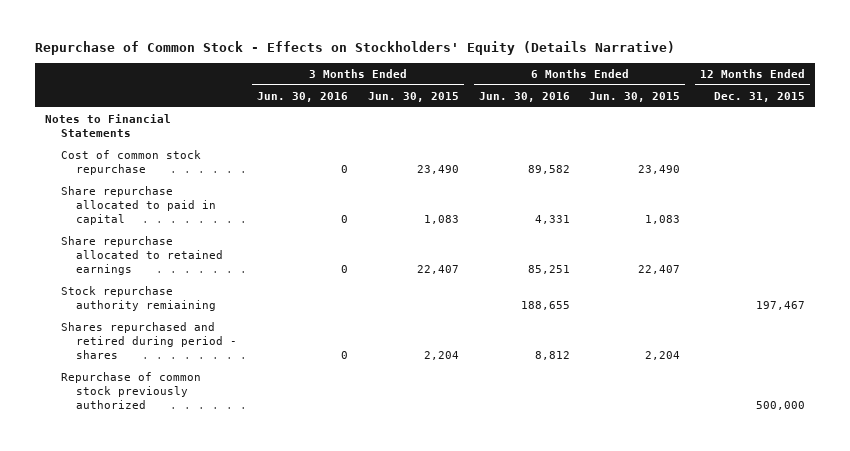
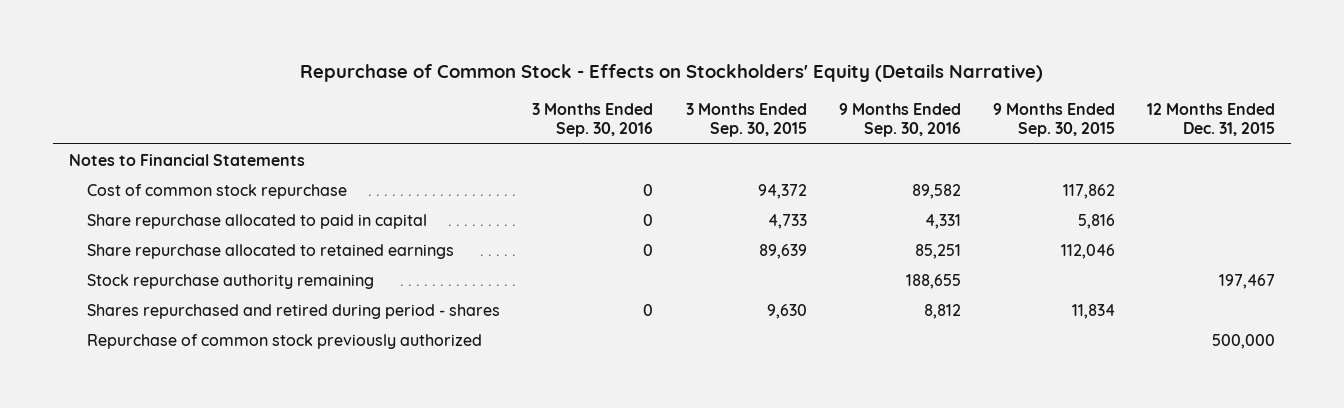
- | 3 Months Ended Jun. 30, 2016 | 3 Months Ended Jun. 30, 2015 | 6 Months Ended Jun. 30, 2016 | 6 Months Ended Jun. 30, 2015 | 12 Months Ended Dec. 31, 2015
+ | 3 Months Ended Sep. 30, 2016 | 3 Months Ended Sep. 30, 2015 | 9 Months Ended Sep. 30, 2016 | 9 Months Ended Sep. 30, 2015 | 12 Months Ended Dec. 31, 2015
- Stock repurchase authority remiaining | | | 188,655 | | 197,467
+ Stock repurchase authority remaining | | | 188,655 | | 197,467

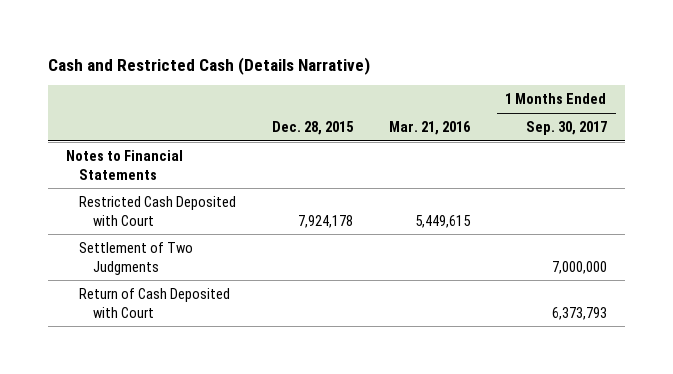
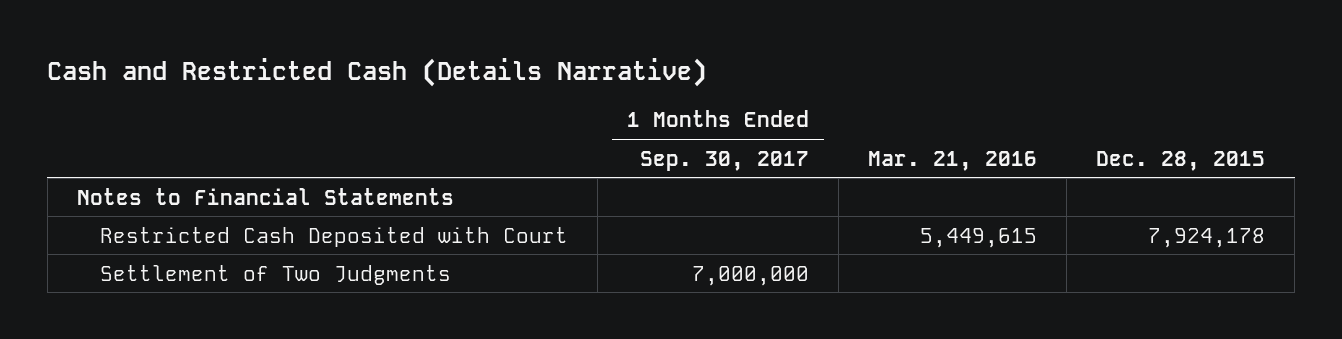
- | Dec. 28, 2015 | Mar. 21, 2016 | 1 Months Ended Sep. 30, 2017
+ | 1 Months Ended Sep. 30, 2017 | Mar. 21, 2016 | Dec. 28, 2015
- Return of Cash Deposited with Court | | | 6,373,793

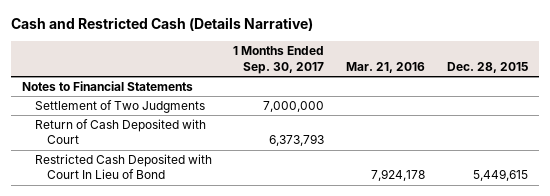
- Restricted Cash Deposited with Court | | 5,449,615 | 7,924,178
+ Return of Cash Deposited with Court | 6,373,793 | |
+ Restricted Cash Deposited with Court In Lieu of Bond | | 7,924,178 | 5,449,615

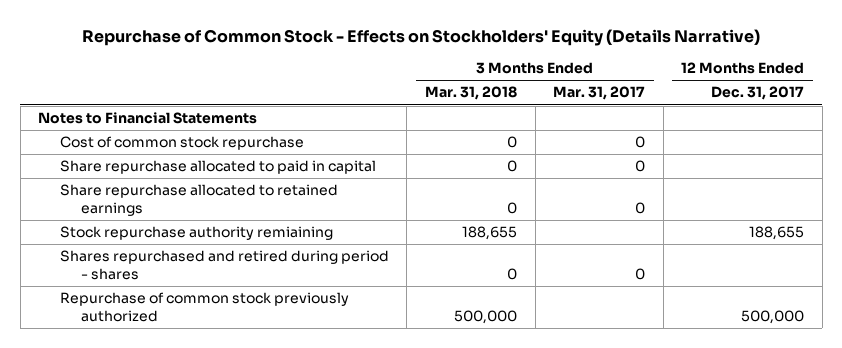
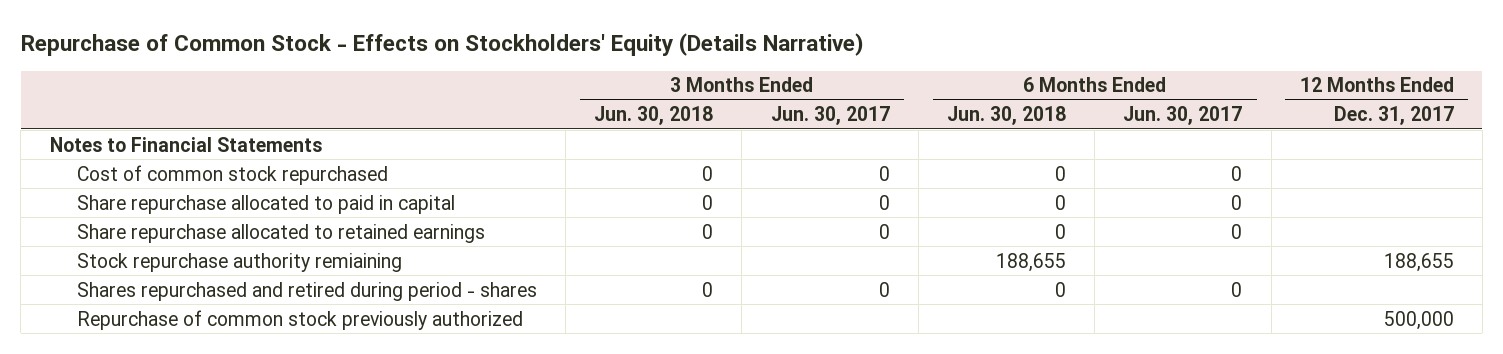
- | 3 Months Ended Mar. 31, 2018 | 3 Months Ended Mar. 31, 2017 | 12 Months Ended Dec. 31, 2017
+ | 3 Months Ended Jun. 30, 2018 | 3 Months Ended Jun. 30, 2017 | 6 Months Ended Jun. 30, 2018 | 6 Months Ended Jun. 30, 2017 | 12 Months Ended Dec. 31, 2017
- Cost of common stock repurchase | 0 | 0 |
+ Cost of common stock repurchased | 0 | 0 | 0 | 0 |

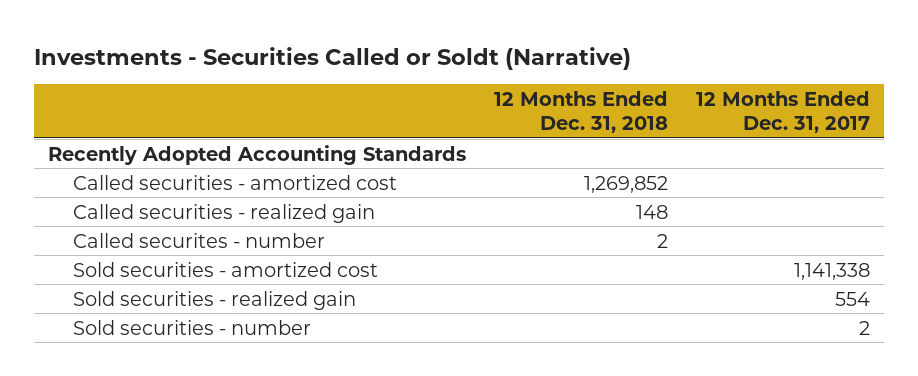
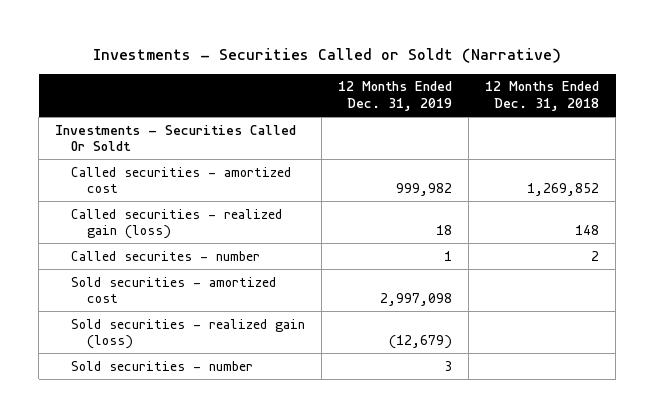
- | 12 Months Ended Dec. 31, 2018 | 12 Months Ended Dec. 31, 2017
+ | 12 Months Ended Dec. 31, 2019 | 12 Months Ended Dec. 31, 2018
- Recently Adopted Accounting Standards
+ Investments - Securities Called Or Soldt
- Called securities - realized gain | 148 |
+ Called securities - realized gain (loss) | 18 | 148
- Sold securities - realized gain | | 554
+ Sold securities - realized gain (loss) | (12,679) |

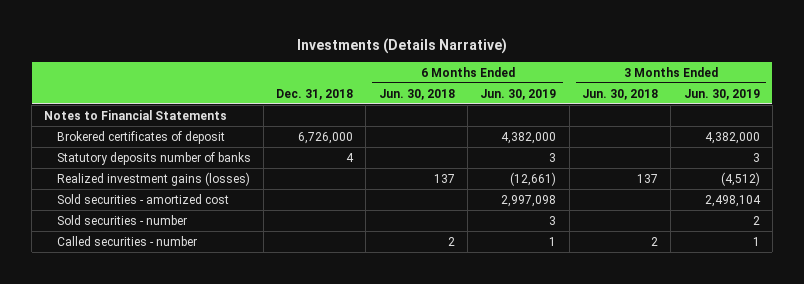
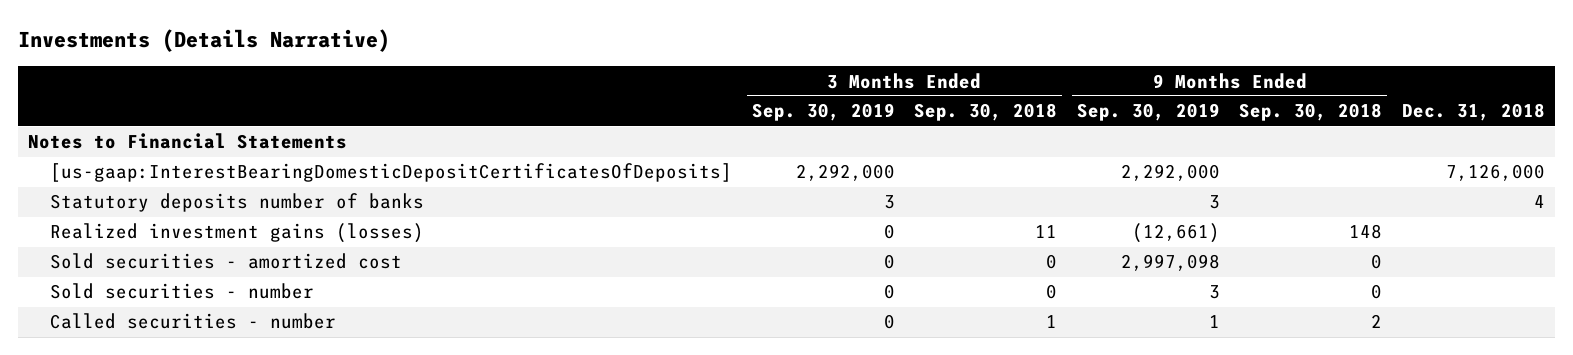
- | Dec. 31, 2018 | 6 Months Ended Jun. 30, 2018 | 6 Months Ended Jun. 30, 2019 | 3 Months Ended Jun. 30, 2018 | 3 Months Ended Jun. 30, 2019
+ | 3 Months Ended Sep. 30, 2019 | 3 Months Ended Sep. 30, 2018 | 9 Months Ended Sep. 30, 2019 | 9 Months Ended Sep. 30, 2018 | Dec. 31, 2018
- Brokered certificates of deposit | 6,726,000 | | 4,382,000 | | 4,382,000
+ [us-gaap:InterestBearingDomesticDepositCertificatesOfDeposits] | 2,292,000 | | 2,292,000 | | 7,126,000

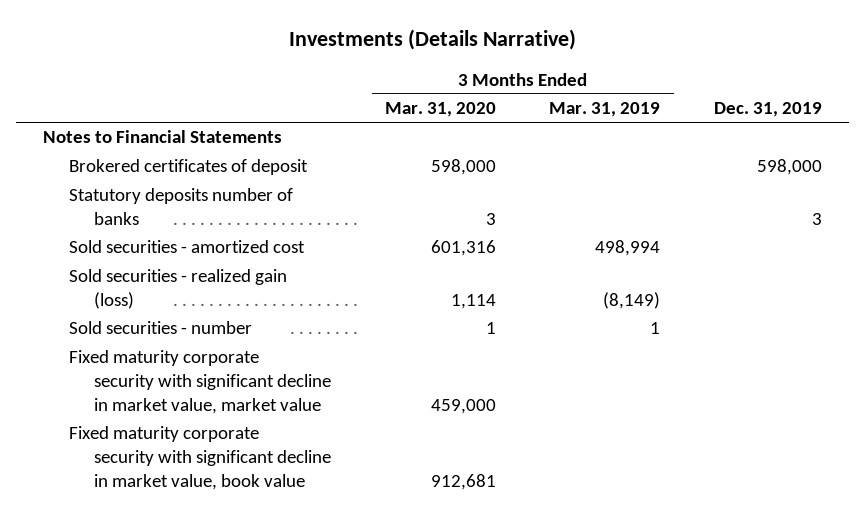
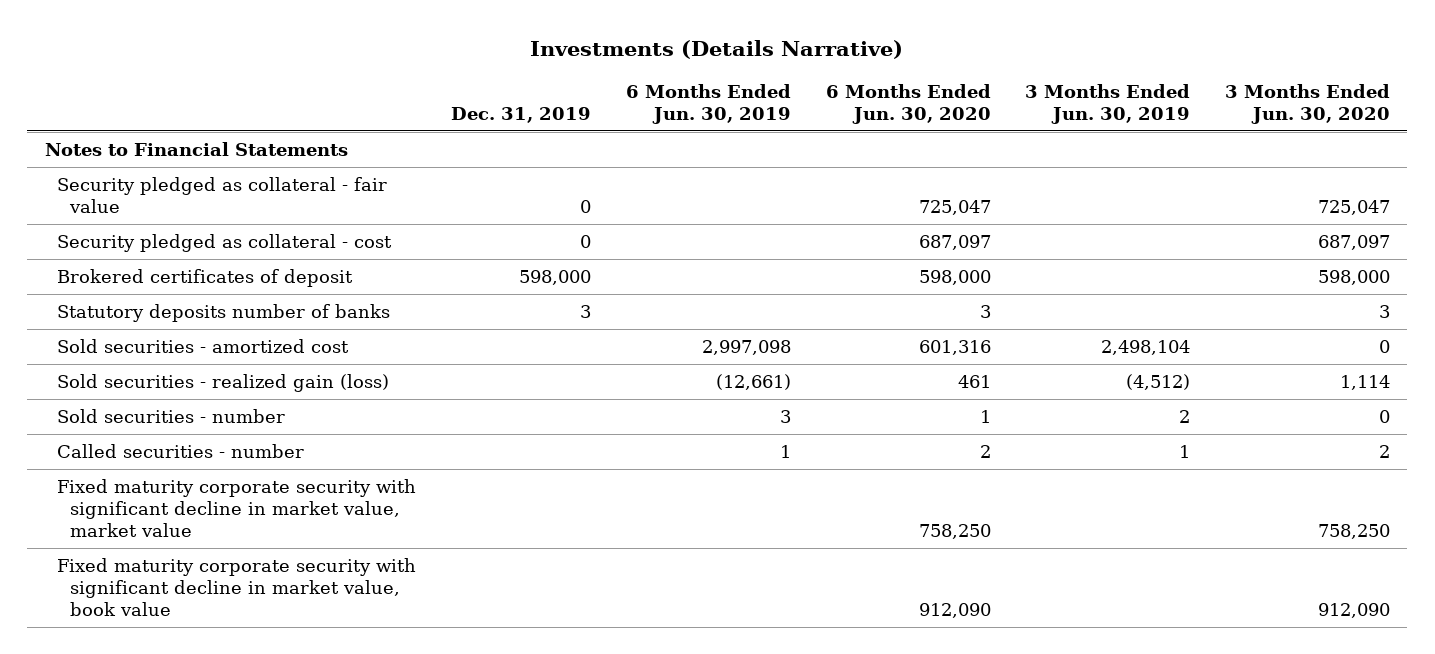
- | 3 Months Ended Mar. 31, 2020 | 3 Months Ended Mar. 31, 2019 | Dec. 31, 2019
+ | Dec. 31, 2019 | 6 Months Ended Jun. 30, 2019 | 6 Months Ended Jun. 30, 2020 | 3 Months Ended Jun. 30, 2019 | 3 Months Ended Jun. 30, 2020
+ Security pledged as collateral - fair value | 0 | | 725,047 | | 725,047
+ Security pledged as collateral - cost | 0 | | 687,097 | | 687,097
+ Called securities - number | | 1 | 2 | 1 | 2

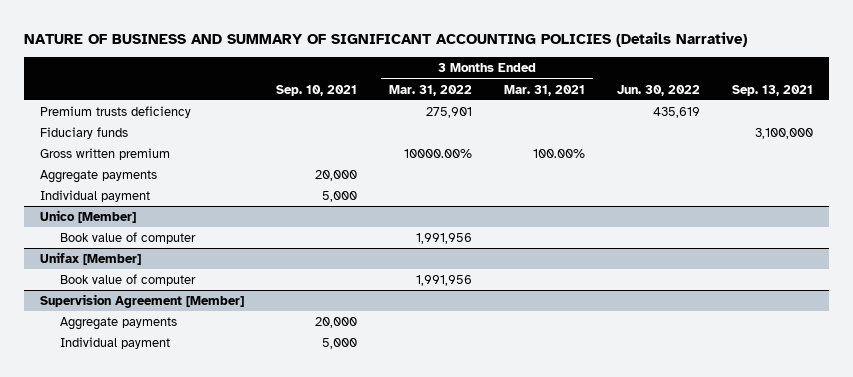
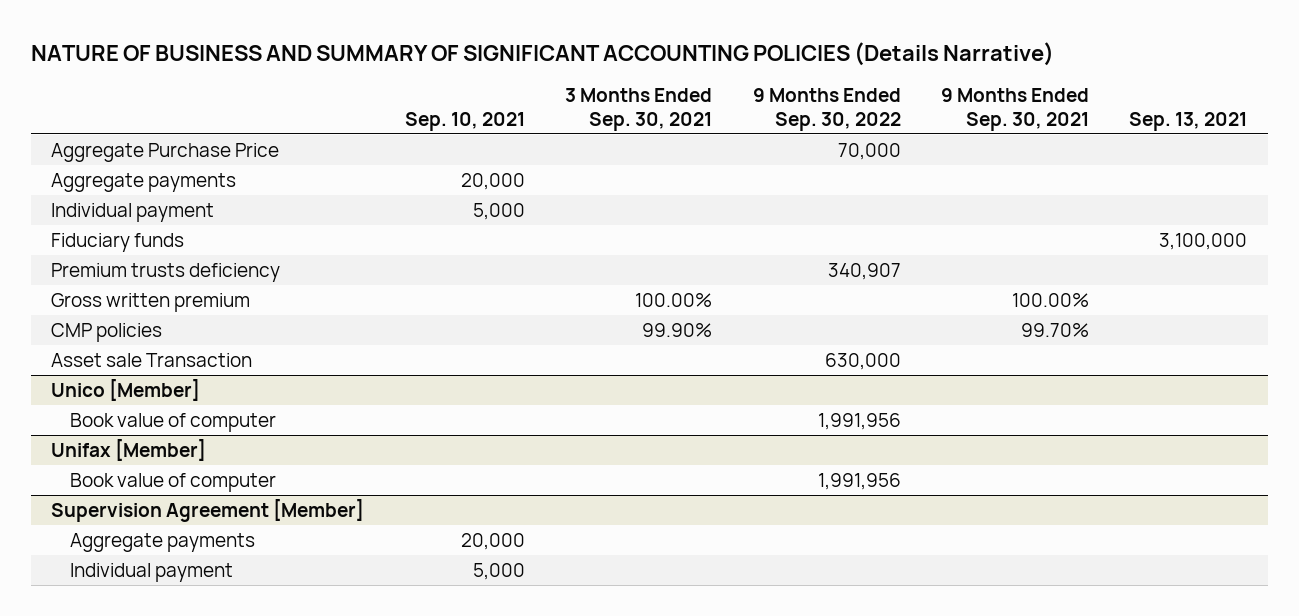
- | Sep. 10, 2021 | 3 Months Ended Mar. 31, 2022 | 3 Months Ended Mar. 31, 2021 | Jun. 30, 2022 | Sep. 13, 2021
+ | Sep. 10, 2021 | 3 Months Ended Sep. 30, 2021 | 9 Months Ended Sep. 30, 2022 | 9 Months Ended Sep. 30, 2021 | Sep. 13, 2021
+ Aggregate Purchase Price | | | 70,000 | |
moved down: Fiduciary funds | | | | | 3,100,000
moved down: Premium trusts deficiency | | | 340,907 | |
moved down: Gross written premium | | 100.00% | | 100.00% |
+ CMP policies | | 99.90% | | 99.70% |
+ Asset sale Transaction | | | 630,000 | |

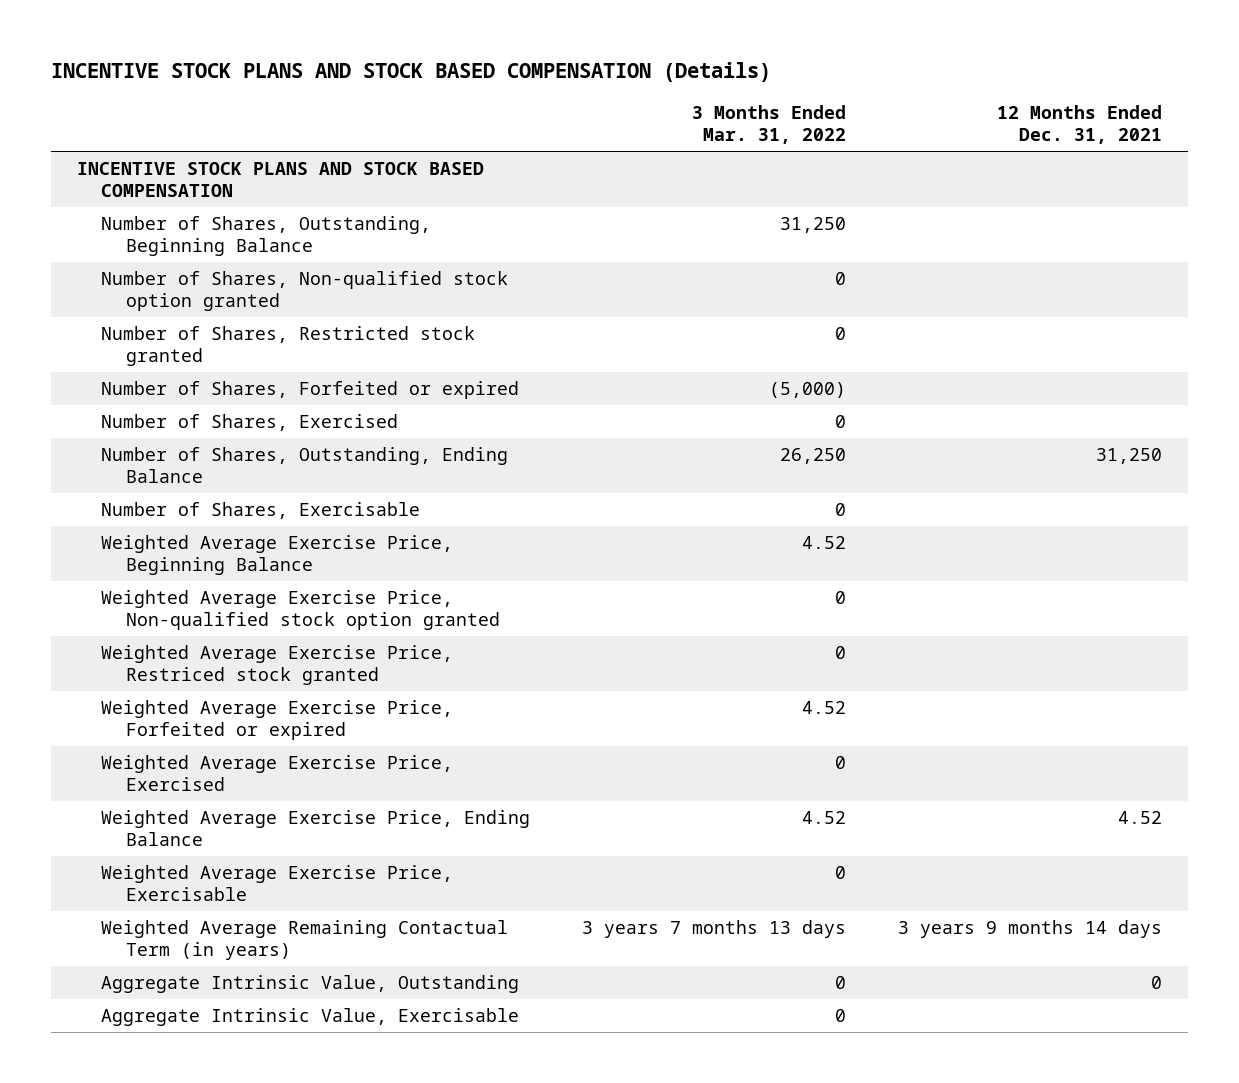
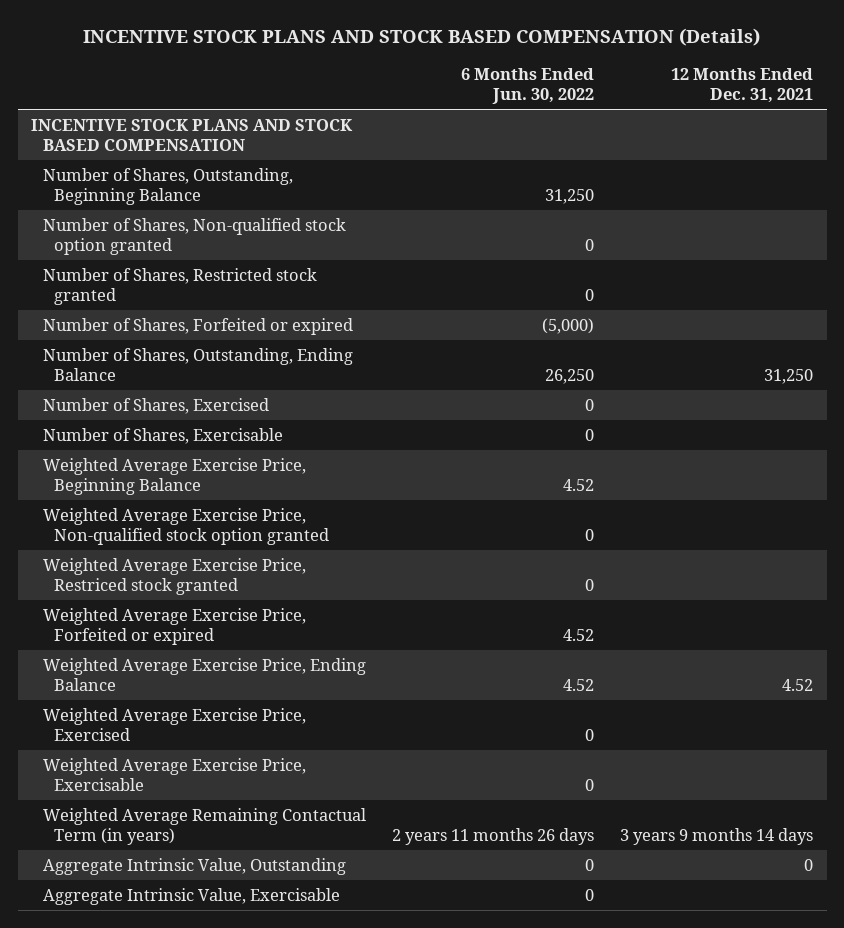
- | 3 Months Ended Mar. 31, 2022 | 12 Months Ended Dec. 31, 2021
+ | 6 Months Ended Jun. 30, 2022 | 12 Months Ended Dec. 31, 2021
moved down: Number of Shares, Exercised | 0 |
moved down: Weighted Average Exercise Price, Exercised | 0 |

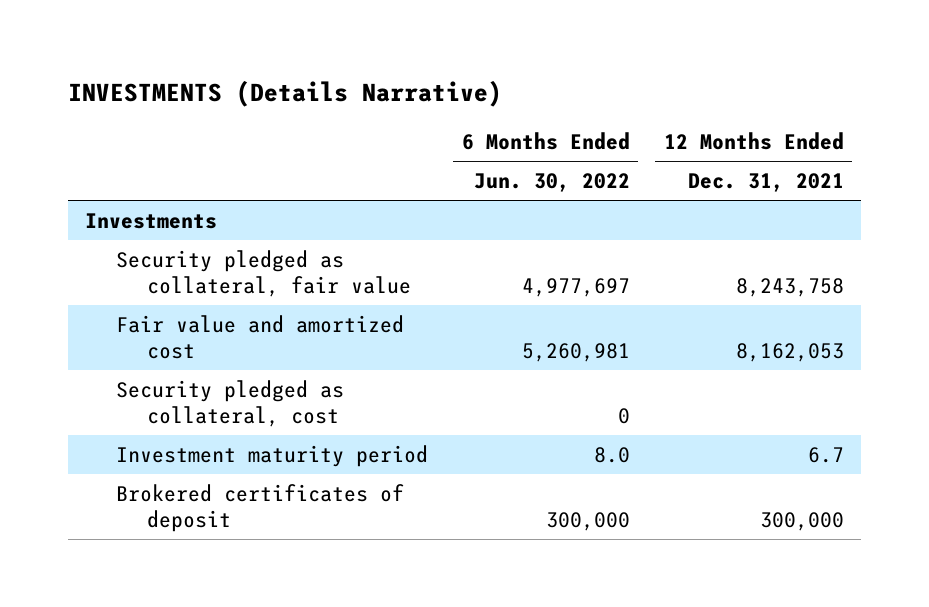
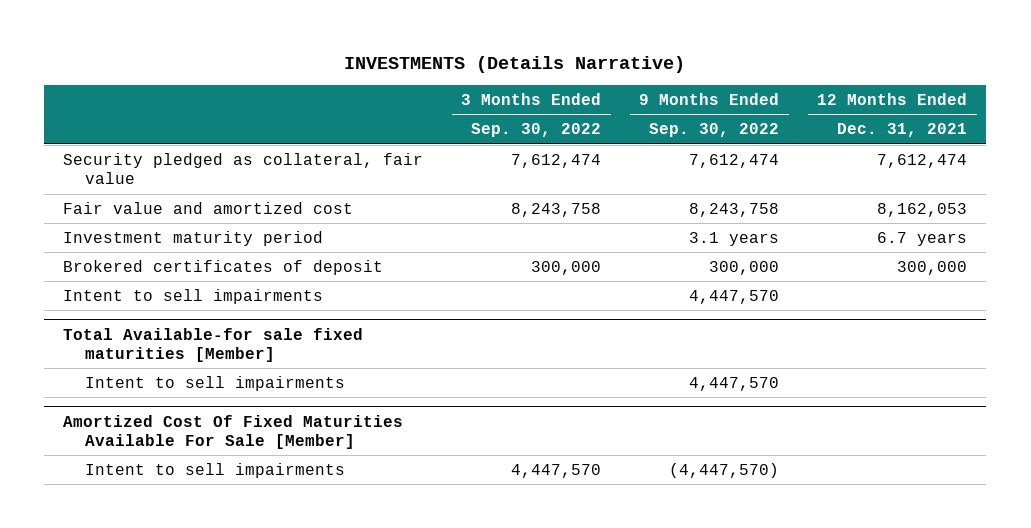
- | 6 Months Ended Jun. 30, 2022 | 12 Months Ended Dec. 31, 2021
+ | 3 Months Ended Sep. 30, 2022 | 9 Months Ended Sep. 30, 2022 | 12 Months Ended Dec. 31, 2021
- Investments
- Security pledged as collateral, fair value | 4,977,697 | 8,243,758
+ Security pledged as collateral, fair value | 7,612,474 | 7,612,474 | 7,612,474
- Security pledged as collateral, cost | 0 |
- Investment maturity period | 8.0 | 6.7
+ Investment maturity period | | 3.1 years | 6.7 years
+ Intent to sell impairments | | 4,447,570 |
+ Total Available-for sale fixed maturities [Member]
+ Intent to sell impairments | | 4,447,570 |
+ Amortized Cost Of Fixed Maturities Available For Sale [Member]
+ Intent to sell impairments | 4,447,570 | (4,447,570) |

